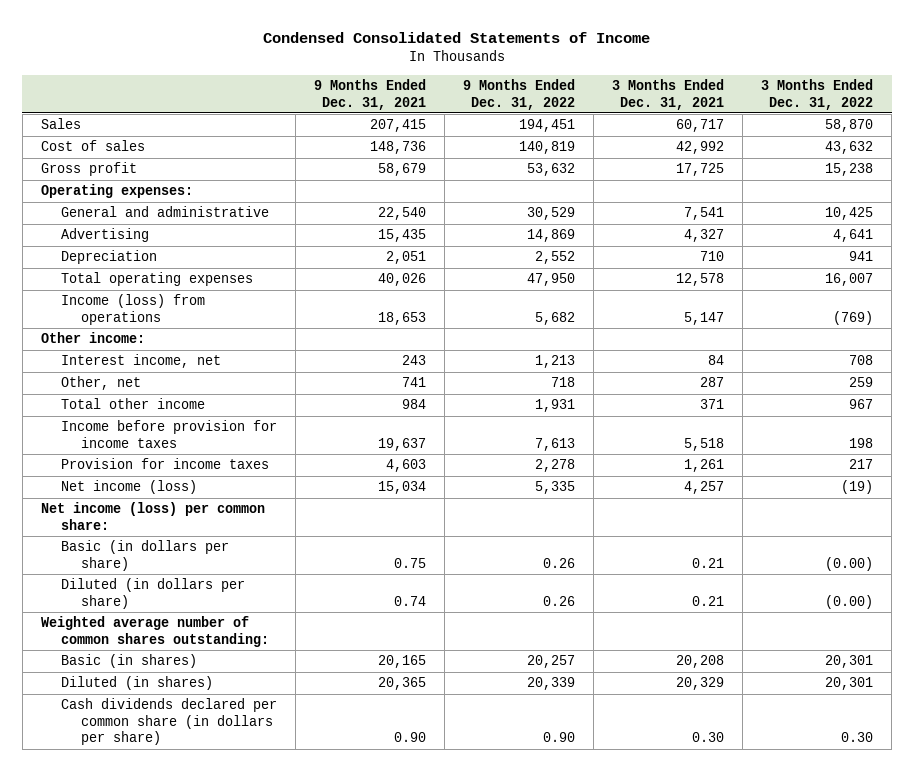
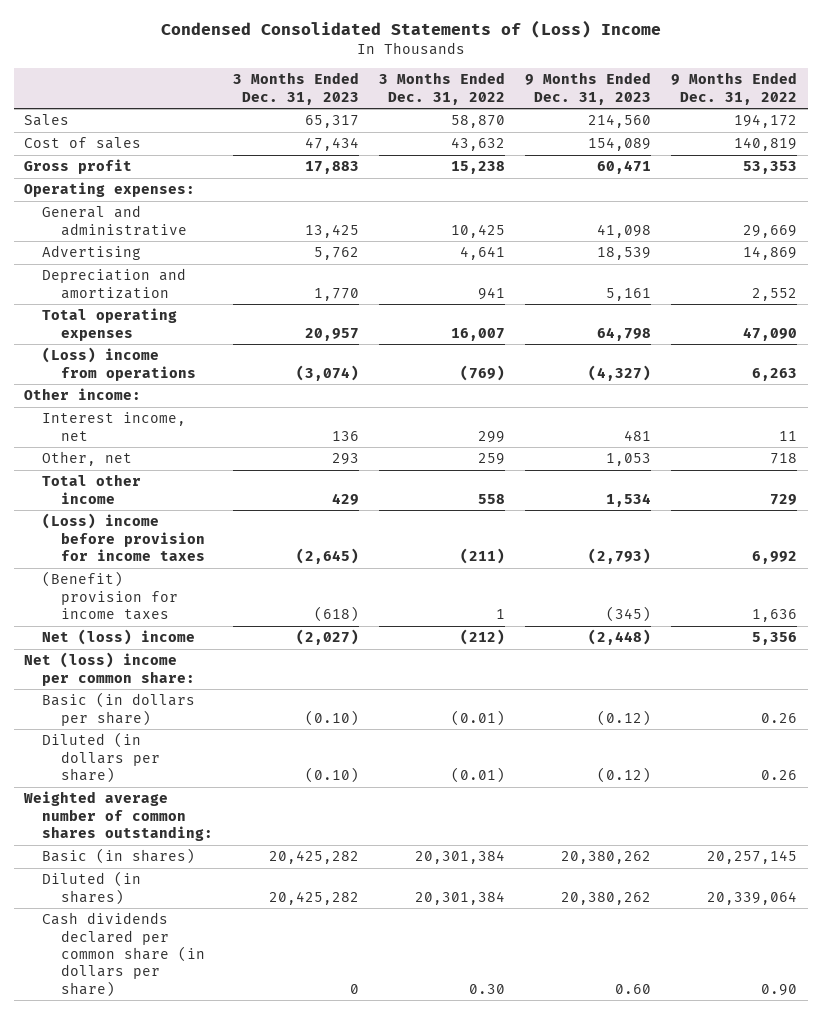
- Condensed Consolidated Statements of Income
+ Condensed Consolidated Statements of (Loss) Income
- | 9 Months Ended Dec. 31, 2021 | 9 Months Ended Dec. 31, 2022 | 3 Months Ended Dec. 31, 2021 | 3 Months Ended Dec. 31, 2022
+ | 3 Months Ended Dec. 31, 2023 | 3 Months Ended Dec. 31, 2022 | 9 Months Ended Dec. 31, 2023 | 9 Months Ended Dec. 31, 2022
- Sales | 207,415 | 194,451 | 60,717 | 58,870
+ Sales | 65,317 | 58,870 | 214,560 | 194,172
- Gross profit | 58,679 | 53,632 | 17,725 | 15,238
+ Gross profit | 17,883 | 15,238 | 60,471 | 53,353
- General and administrative | 22,540 | 30,529 | 7,541 | 10,425
+ General and administrative | 13,425 | 10,425 | 41,098 | 29,669
- Depreciation | 2,051 | 2,552 | 710 | 941
- Total operating expenses | 40,026 | 47,950 | 12,578 | 16,007
- Income (loss) from operations | 18,653 | 5,682 | 5,147 | (769)
+ Depreciation and amortization | 1,770 | 941 | 5,161 | 2,552
+ Total operating expenses | 20,957 | 16,007 | 64,798 | 47,090
+ (Loss) income from operations | (3,074) | (769) | (4,327) | 6,263
- Interest income, net | 243 | 1,213 | 84 | 708
+ Interest income, net | 136 | 299 | 481 | 11
- Total other income | 984 | 1,931 | 371 | 967
- Income before provision for income taxes | 19,637 | 7,613 | 5,518 | 198
- Provision for income taxes | 4,603 | 2,278 | 1,261 | 217
- Net income (loss) | 15,034 | 5,335 | 4,257 | (19)
- Net income (loss) per common share:
- Basic (in dollars per share) | 0.75 | 0.26 | 0.21 | (0.00)
- Diluted (in dollars per share) | 0.74 | 0.26 | 0.21 | (0.00)
+ Total other income | 429 | 558 | 1,534 | 729
+ (Loss) income before provision for income taxes | (2,645) | (211) | (2,793) | 6,992
+ (Benefit) provision for income taxes | (618) | 1 | (345) | 1,636
+ Net (loss) income | (2,027) | (212) | (2,448) | 5,356
+ Net (loss) income per common share:
+ Basic (in dollars per share) | (0.10) | (0.01) | (0.12) | 0.26
+ Diluted (in dollars per share) | (0.10) | (0.01) | (0.12) | 0.26
- Basic (in shares) | 20,165 | 20,257 | 20,208 | 20,301
- Diluted (in shares) | 20,365 | 20,339 | 20,329 | 20,301
+ Basic (in shares) | 20,425,282 | 20,301,384 | 20,380,262 | 20,257,145
+ Diluted (in shares) | 20,425,282 | 20,301,384 | 20,380,262 | 20,339,064

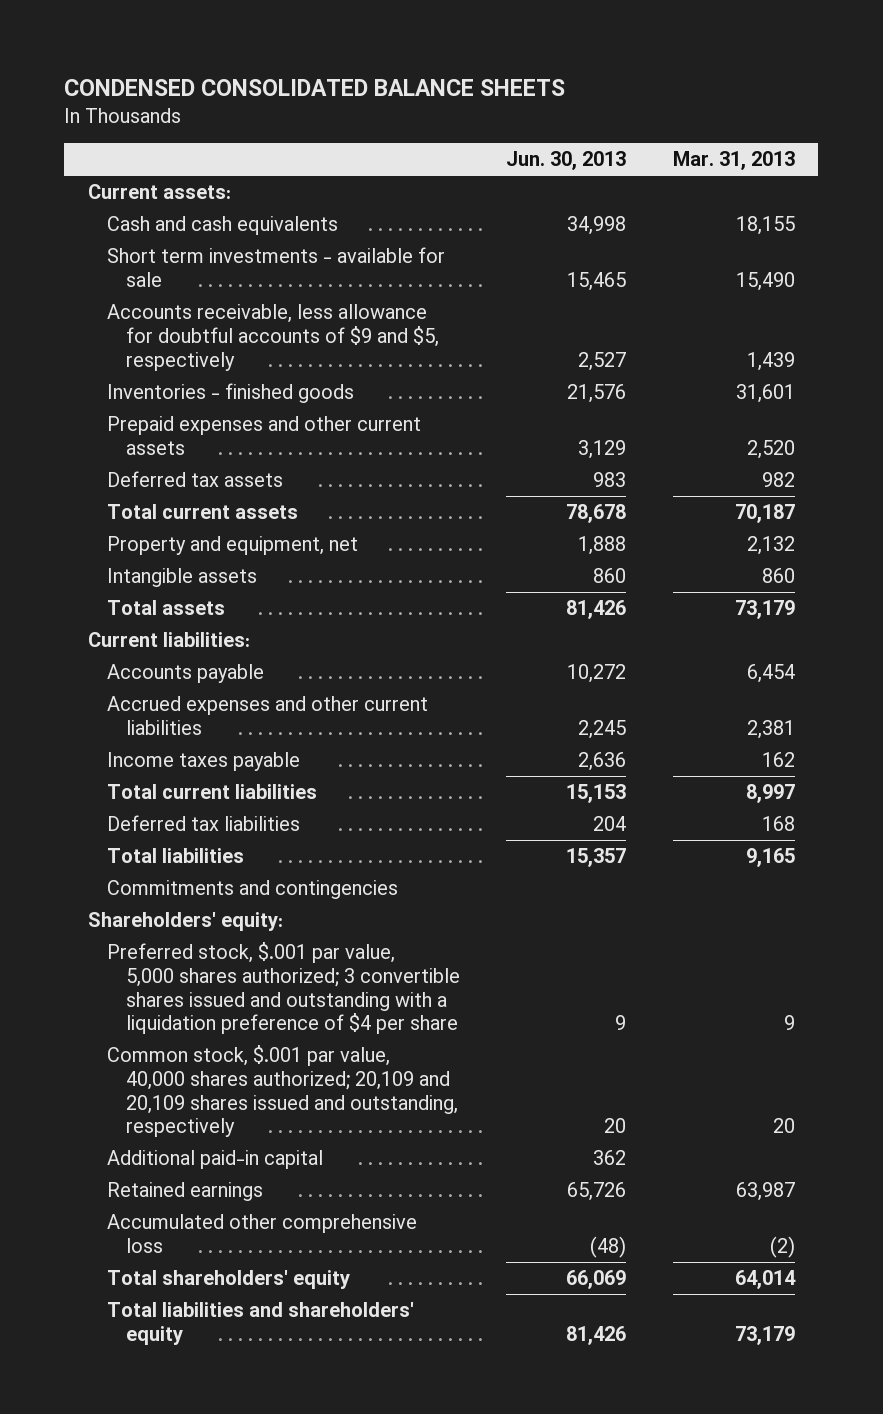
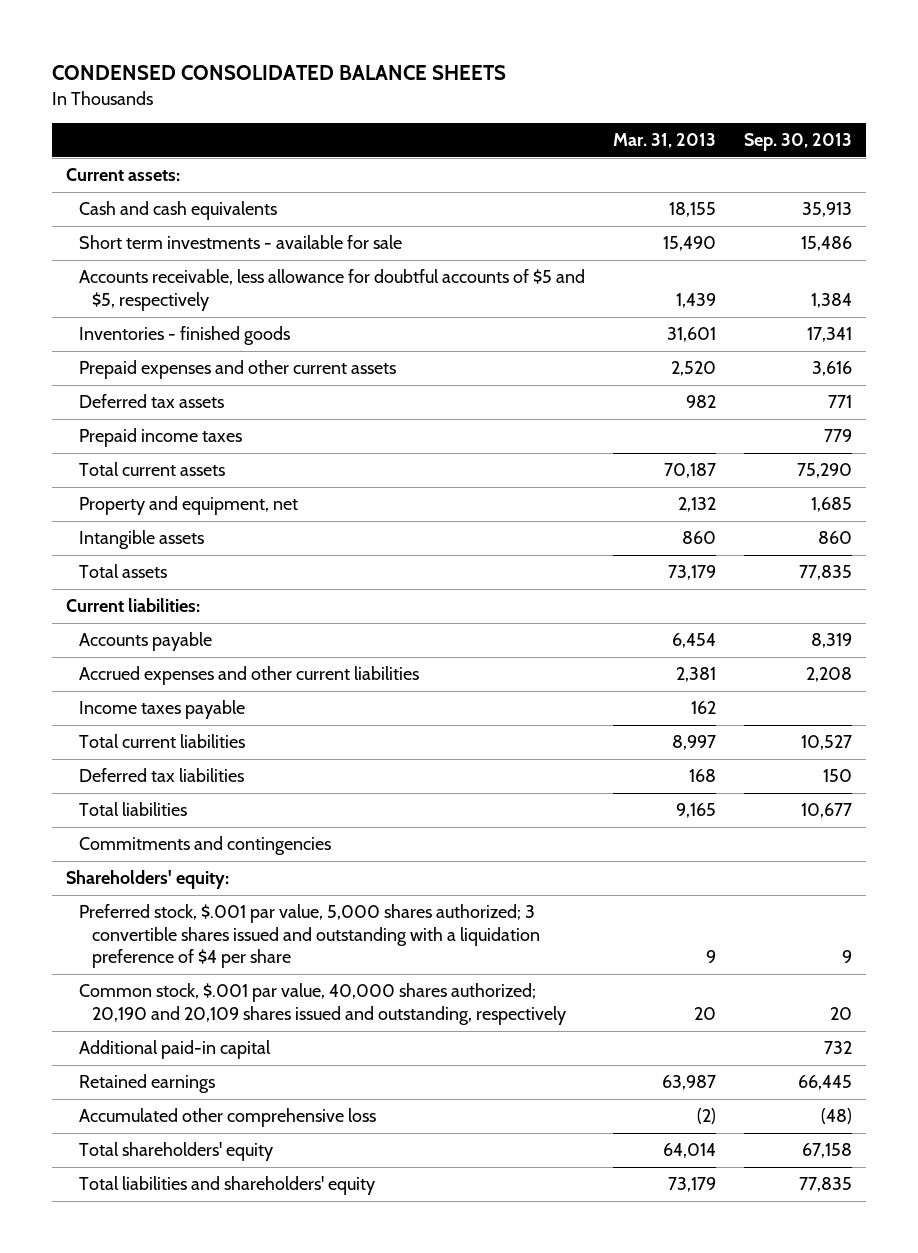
- | Jun. 30, 2013 | Mar. 31, 2013
+ | Mar. 31, 2013 | Sep. 30, 2013
- Accounts receivable, less allowance for doubtful accounts of $9 and $5, respectively | 2,527 | 1,439
+ Accounts receivable, less allowance for doubtful accounts of $5 and $5, respectively | 1,439 | 1,384
+ Prepaid income taxes | | 779
- Common stock, $.001 par value, 40,000 shares authorized; 20,109 and 20,109 shares issued and outstanding, respectively | 20 | 20
+ Common stock, $.001 par value, 40,000 shares authorized; 20,190 and 20,109 shares issued and outstanding, respectively | 20 | 20

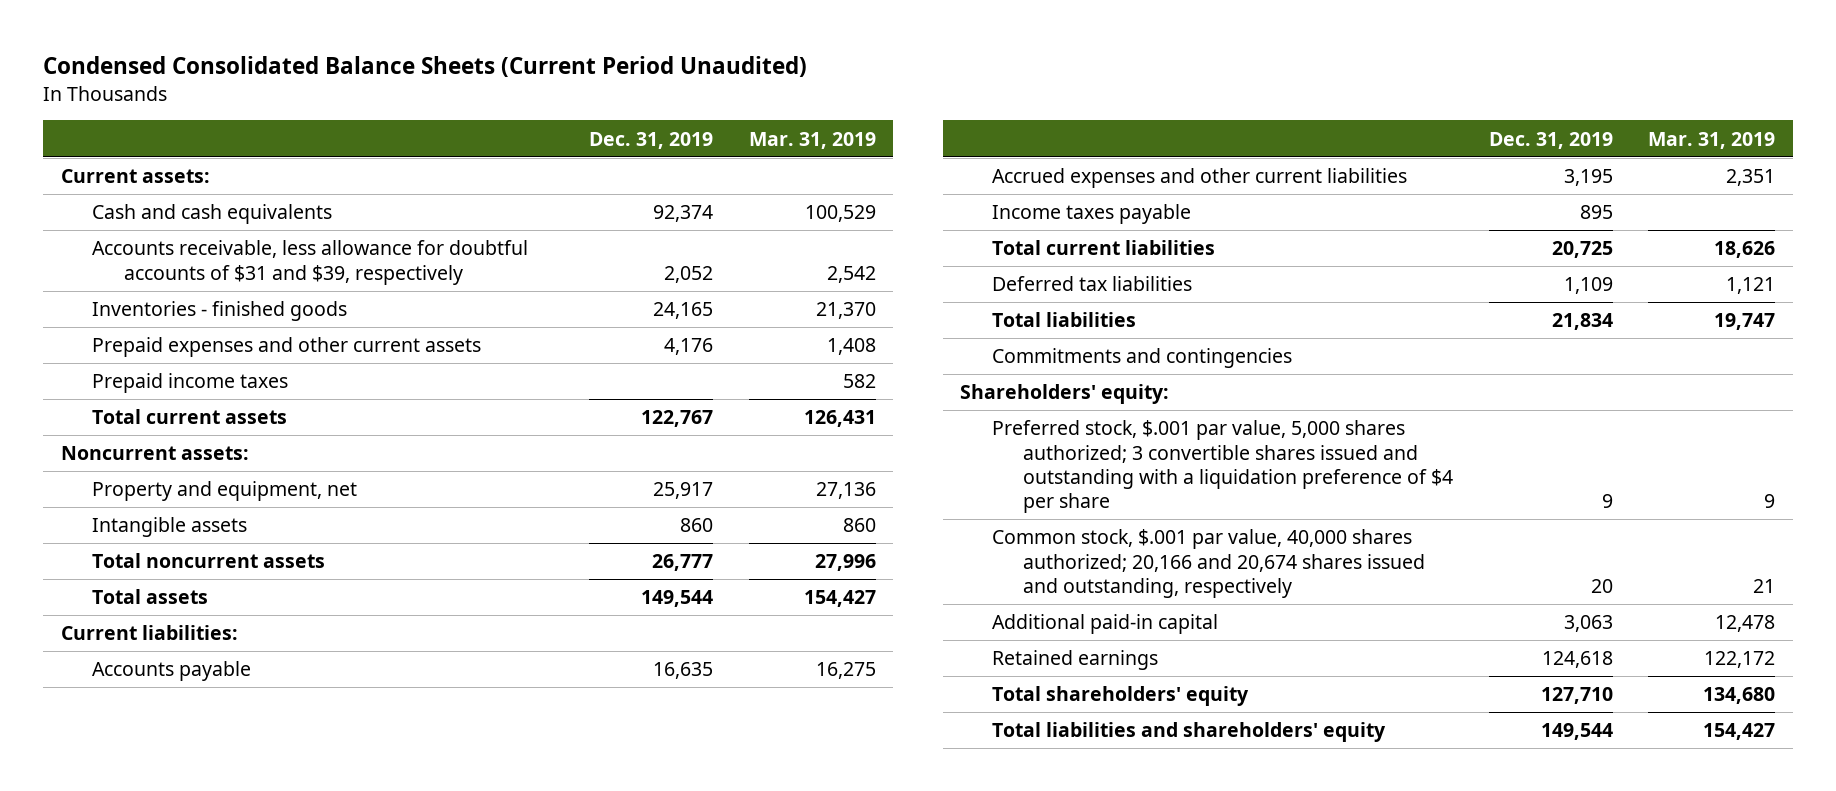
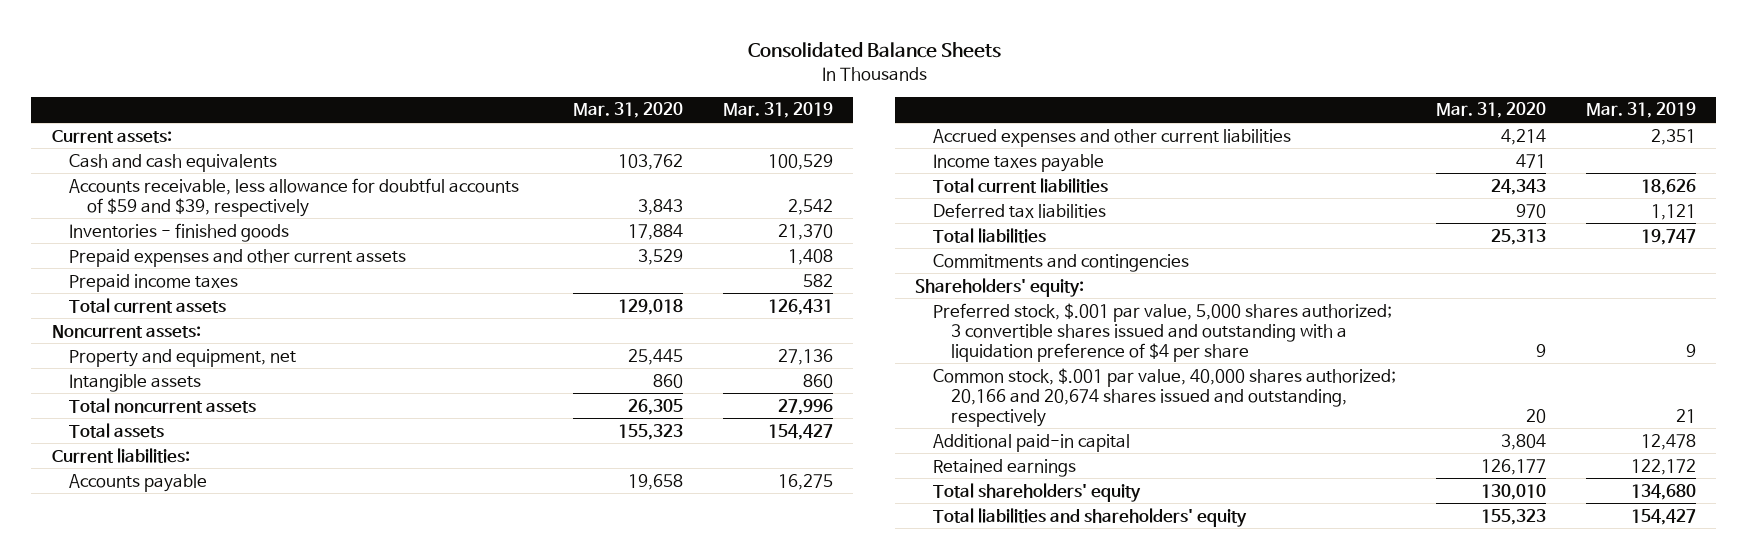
- Condensed Consolidated Balance Sheets (Current Period Unaudited)
+ Consolidated Balance Sheets
- | Dec. 31, 2019 | Mar. 31, 2019
+ | Mar. 31, 2020 | Mar. 31, 2019
- Accounts receivable, less allowance for doubtful accounts of $31 and $39, respectively | 2,052 | 2,542
+ Accounts receivable, less allowance for doubtful accounts of $59 and $39, respectively | 3,843 | 2,542

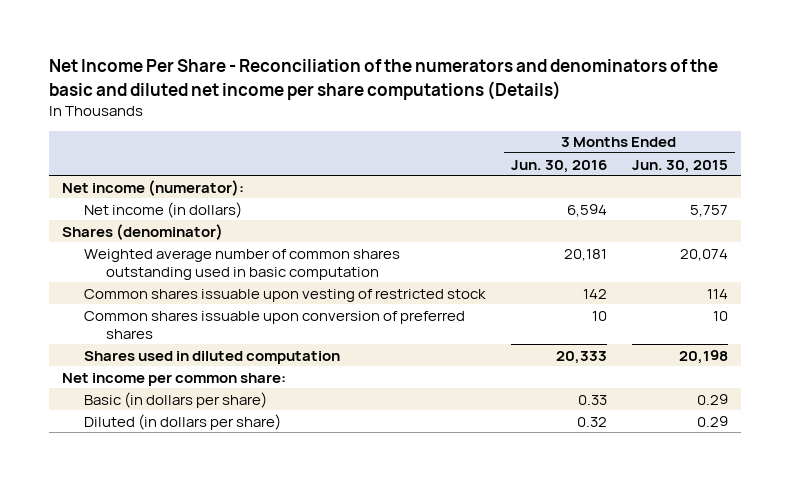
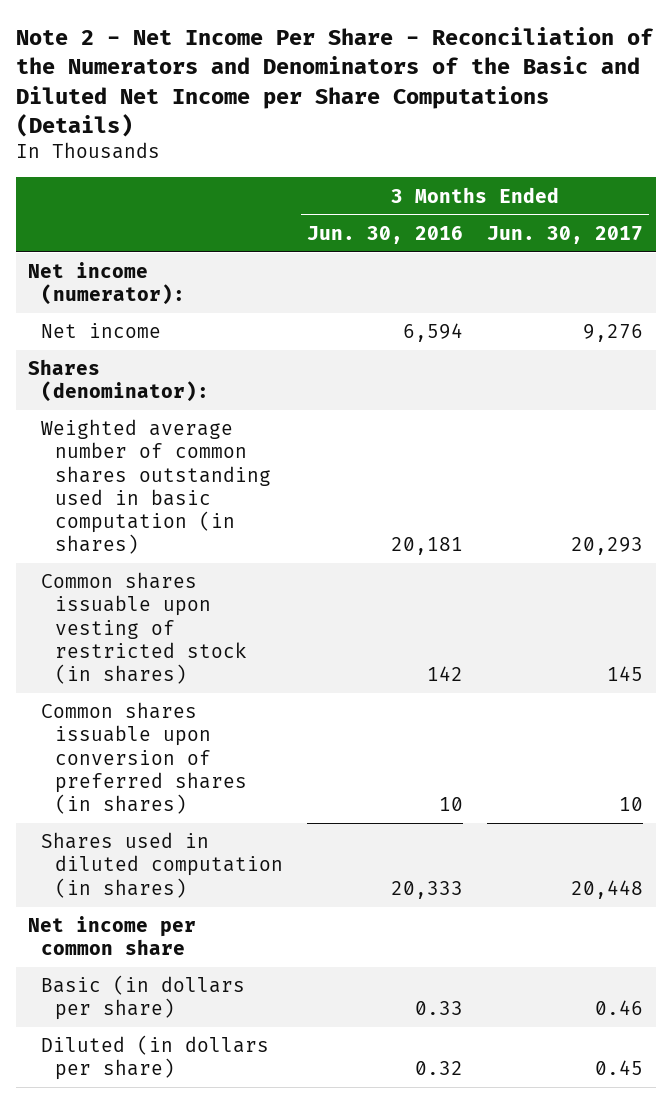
- Net Income Per Share - Reconciliation of the numerators and denominators of the basic and diluted net income per share computations (Details)
+ Note 2 - Net Income Per Share - Reconciliation of the Numerators and Denominators of the Basic and Diluted Net Income per Share Computations (Details)
- | 3 Months Ended Jun. 30, 2016 | 3 Months Ended Jun. 30, 2015
+ | 3 Months Ended Jun. 30, 2016 | 3 Months Ended Jun. 30, 2017
- Net income (in dollars) | 6,594 | 5,757
- Shares (denominator)
- Weighted average number of common shares outstanding used in basic computation | 20,181 | 20,074
- Common shares issuable upon vesting of restricted stock | 142 | 114
- Common shares issuable upon conversion of preferred shares | 10 | 10
- Shares used in diluted computation | 20,333 | 20,198
- Net income per common share:
+ Net income | 6,594 | 9,276
+ Shares (denominator):
+ Weighted average number of common shares outstanding used in basic computation (in shares) | 20,181 | 20,293
+ Common shares issuable upon vesting of restricted stock (in shares) | 142 | 145
+ Common shares issuable upon conversion of preferred shares (in shares) | 10 | 10
+ Shares used in diluted computation (in shares) | 20,333 | 20,448
+ Net income per common share

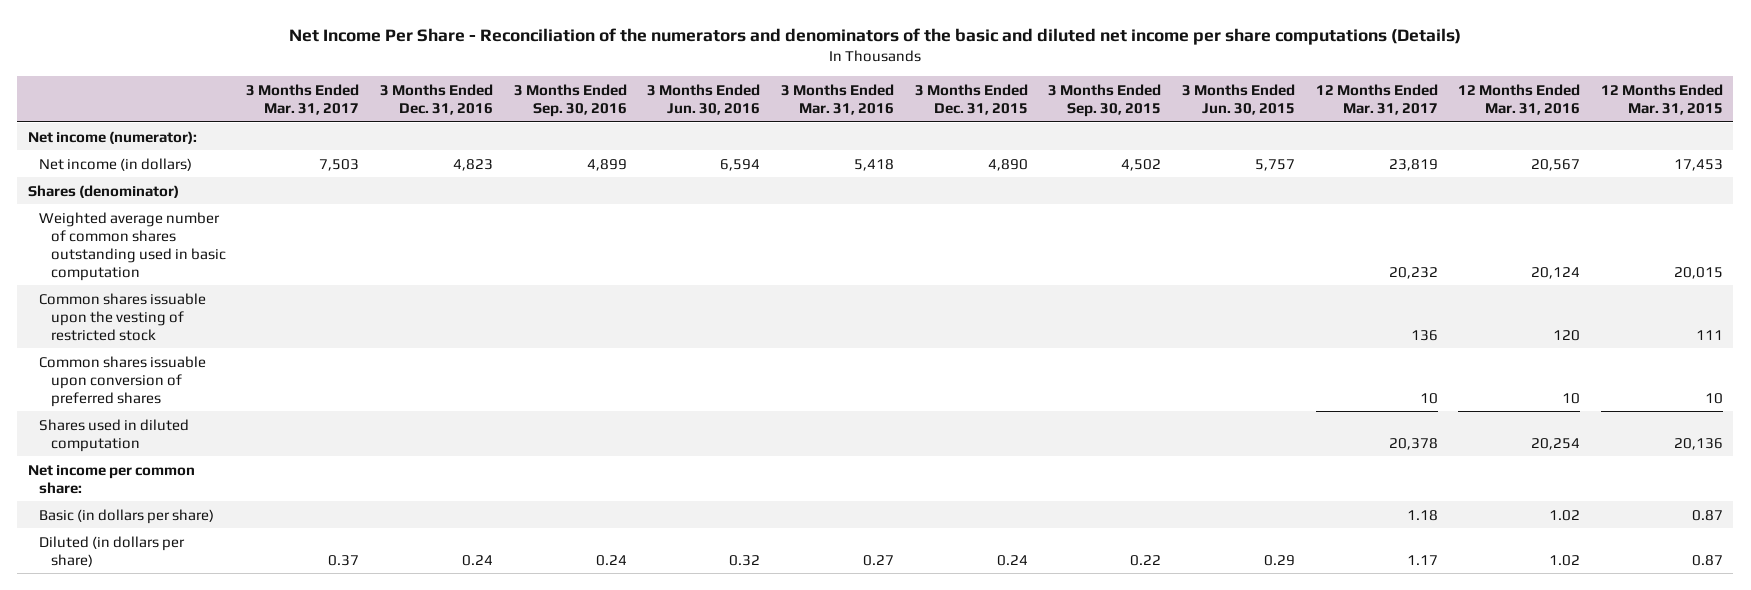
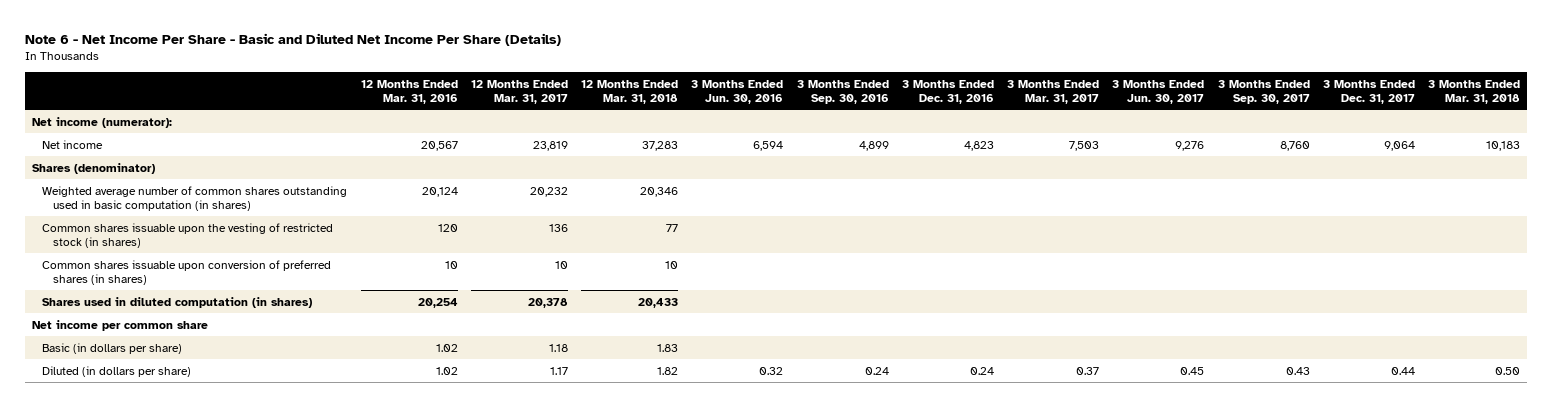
- Net Income Per Share - Reconciliation of the numerators and denominators of the basic and diluted net income per share computations (Details)
+ Note 6 - Net Income Per Share - Basic and Diluted Net Income Per Share (Details)
- | 3 Months Ended Mar. 31, 2017 | 3 Months Ended Dec. 31, 2016 | 3 Months Ended Sep. 30, 2016 | 3 Months Ended Jun. 30, 2016 | 3 Months Ended Mar. 31, 2016 | 3 Months Ended Dec. 31, 2015 | 3 Months Ended Sep. 30, 2015 | 3 Months Ended Jun. 30, 2015 | 12 Months Ended Mar. 31, 2017 | 12 Months Ended Mar. 31, 2016 | 12 Months Ended Mar. 31, 2015
+ | 12 Months Ended Mar. 31, 2016 | 12 Months Ended Mar. 31, 2017 | 12 Months Ended Mar. 31, 2018 | 3 Months Ended Jun. 30, 2016 | 3 Months Ended Sep. 30, 2016 | 3 Months Ended Dec. 31, 2016 | 3 Months Ended Mar. 31, 2017 | 3 Months Ended Jun. 30, 2017 | 3 Months Ended Sep. 30, 2017 | 3 Months Ended Dec. 31, 2017 | 3 Months Ended Mar. 31, 2018
- Net income (in dollars) | 7,503 | 4,823 | 4,899 | 6,594 | 5,418 | 4,890 | 4,502 | 5,757 | 23,819 | 20,567 | 17,453
+ Net income | 20,567 | 23,819 | 37,283 | 6,594 | 4,899 | 4,823 | 7,503 | 9,276 | 8,760 | 9,064 | 10,183
- Weighted average number of common shares outstanding used in basic computation | | | | | | | | | 20,232 | 20,124 | 20,015
- Common shares issuable upon the vesting of restricted stock | | | | | | | | | 136 | 120 | 111
- Common shares issuable upon conversion of preferred shares | | | | | | | | | 10 | 10 | 10
- Shares used in diluted computation | | | | | | | | | 20,378 | 20,254 | 20,136
- Net income per common share:
+ Weighted average number of common shares outstanding used in basic computation (in shares) | 20,124 | 20,232 | 20,346 | | | | | | | |
+ Common shares issuable upon the vesting of restricted stock (in shares) | 120 | 136 | 77 | | | | | | | |
+ Common shares issuable upon conversion of preferred shares (in shares) | 10 | 10 | 10 | | | | | | | |
+ Shares used in diluted computation (in shares) | 20,254 | 20,378 | 20,433 | | | | | | | |
+ Net income per common share

